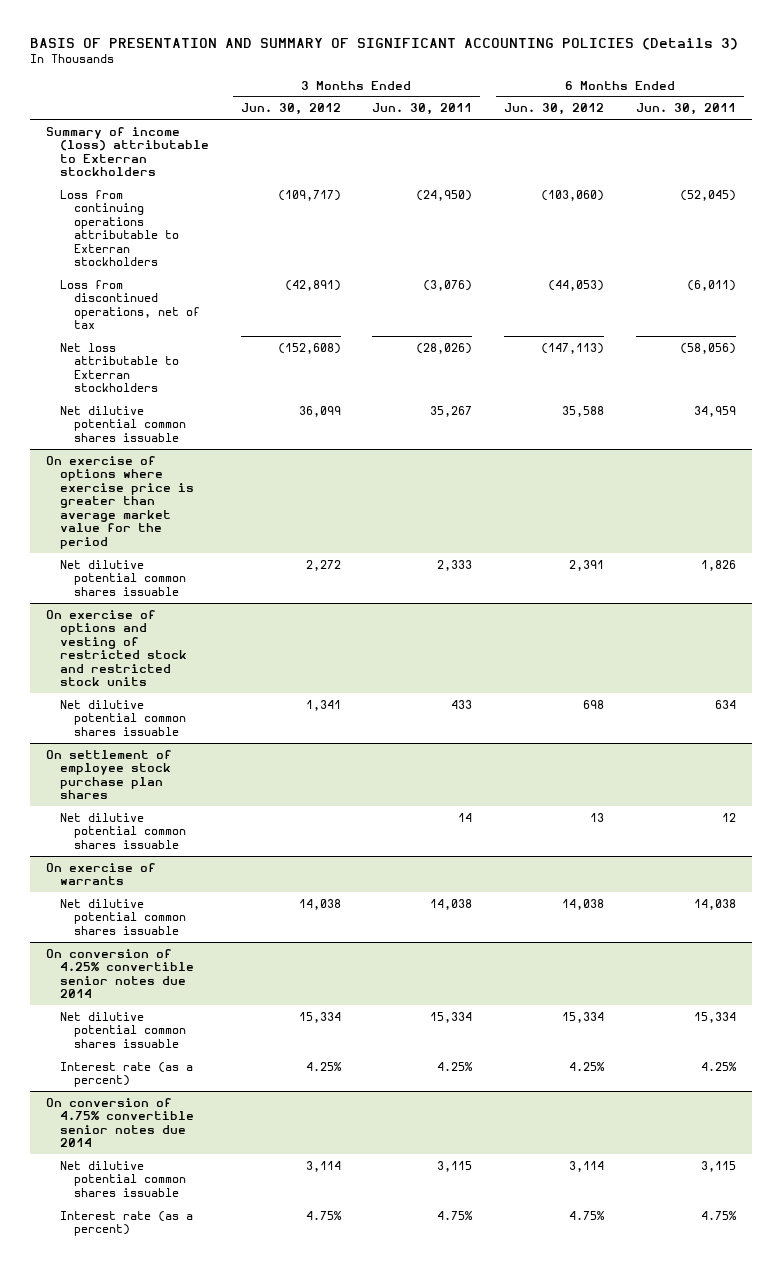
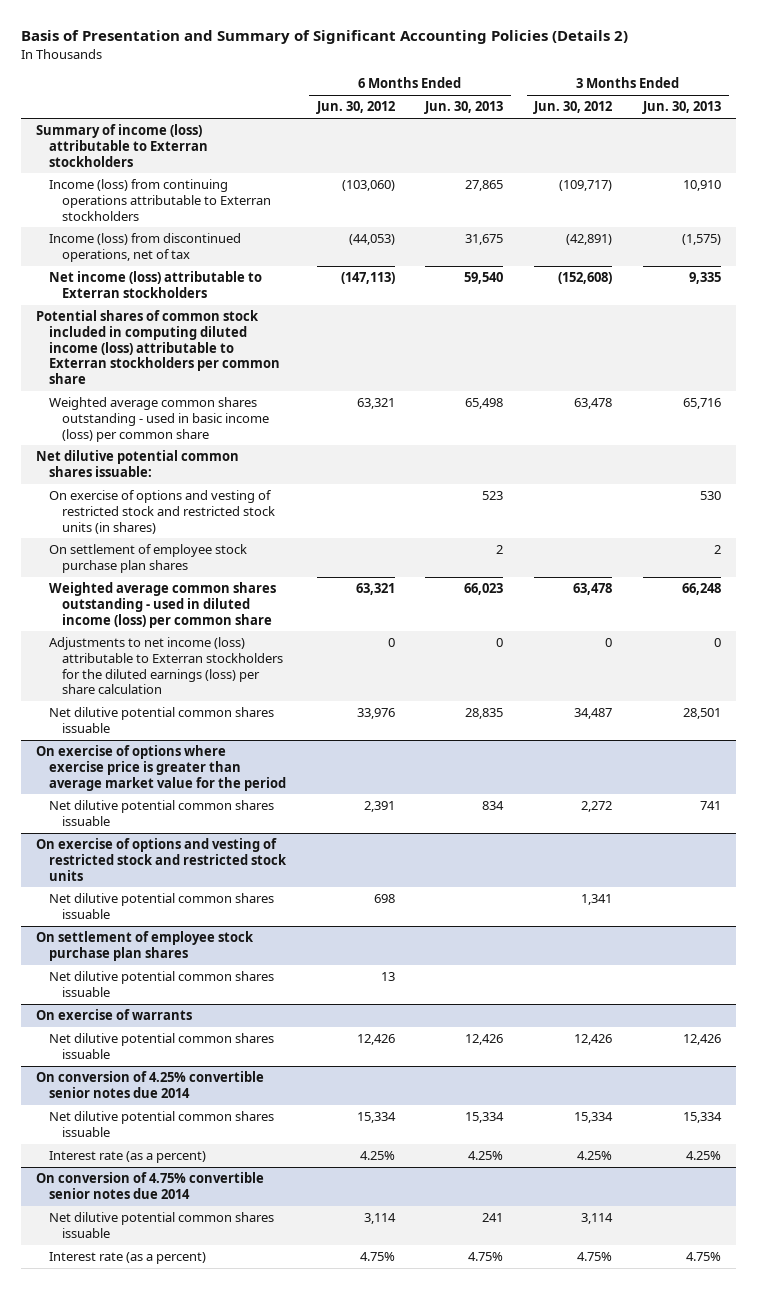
- BASIS OF PRESENTATION AND SUMMARY OF SIGNIFICANT ACCOUNTING POLICIES (Details 3)
+ Basis of Presentation and Summary of Significant Accounting Policies (Details 2)
- | 3 Months Ended Jun. 30, 2012 | 3 Months Ended Jun. 30, 2011 | 6 Months Ended Jun. 30, 2012 | 6 Months Ended Jun. 30, 2011
+ | 6 Months Ended Jun. 30, 2012 | 6 Months Ended Jun. 30, 2013 | 3 Months Ended Jun. 30, 2012 | 3 Months Ended Jun. 30, 2013
- Loss from continuing operations attributable to Exterran stockholders | (109,717) | (24,950) | (103,060) | (52,045)
- Loss from discontinued operations, net of tax | (42,891) | (3,076) | (44,053) | (6,011)
- Net loss attributable to Exterran stockholders | (152,608) | (28,026) | (147,113) | (58,056)
- Net dilutive potential common shares issuable | 36,099 | 35,267 | 35,588 | 34,959
+ Income (loss) from continuing operations attributable to Exterran stockholders | (103,060) | 27,865 | (109,717) | 10,910
+ Income (loss) from discontinued operations, net of tax | (44,053) | 31,675 | (42,891) | (1,575)
+ Net income (loss) attributable to Exterran stockholders | (147,113) | 59,540 | (152,608) | 9,335
+ Potential shares of common stock included in computing diluted income (loss) attributable to Exterran stockholders per common share
+ Weighted average common shares outstanding - used in basic income (loss) per common share | 63,321 | 65,498 | 63,478 | 65,716
+ Net dilutive potential common shares issuable:
+ On exercise of options and vesting of restricted stock and restricted stock units (in shares) | | 523 | | 530
+ On settlement of employee stock purchase plan shares | | 2 | | 2
+ Weighted average common shares outstanding - used in diluted income (loss) per common share | 63,321 | 66,023 | 63,478 | 66,248
+ Adjustments to net income (loss) attributable to Exterran stockholders for the diluted earnings (loss) per share calculation | 0 | 0 | 0 | 0
+ Net dilutive potential common shares issuable | 33,976 | 28,835 | 34,487 | 28,501
@ On exercise of warrants
- Net dilutive potential common shares issuable | 14,038 | 14,038 | 14,038 | 14,038
+ Net dilutive potential common shares issuable | 12,426 | 12,426 | 12,426 | 12,426

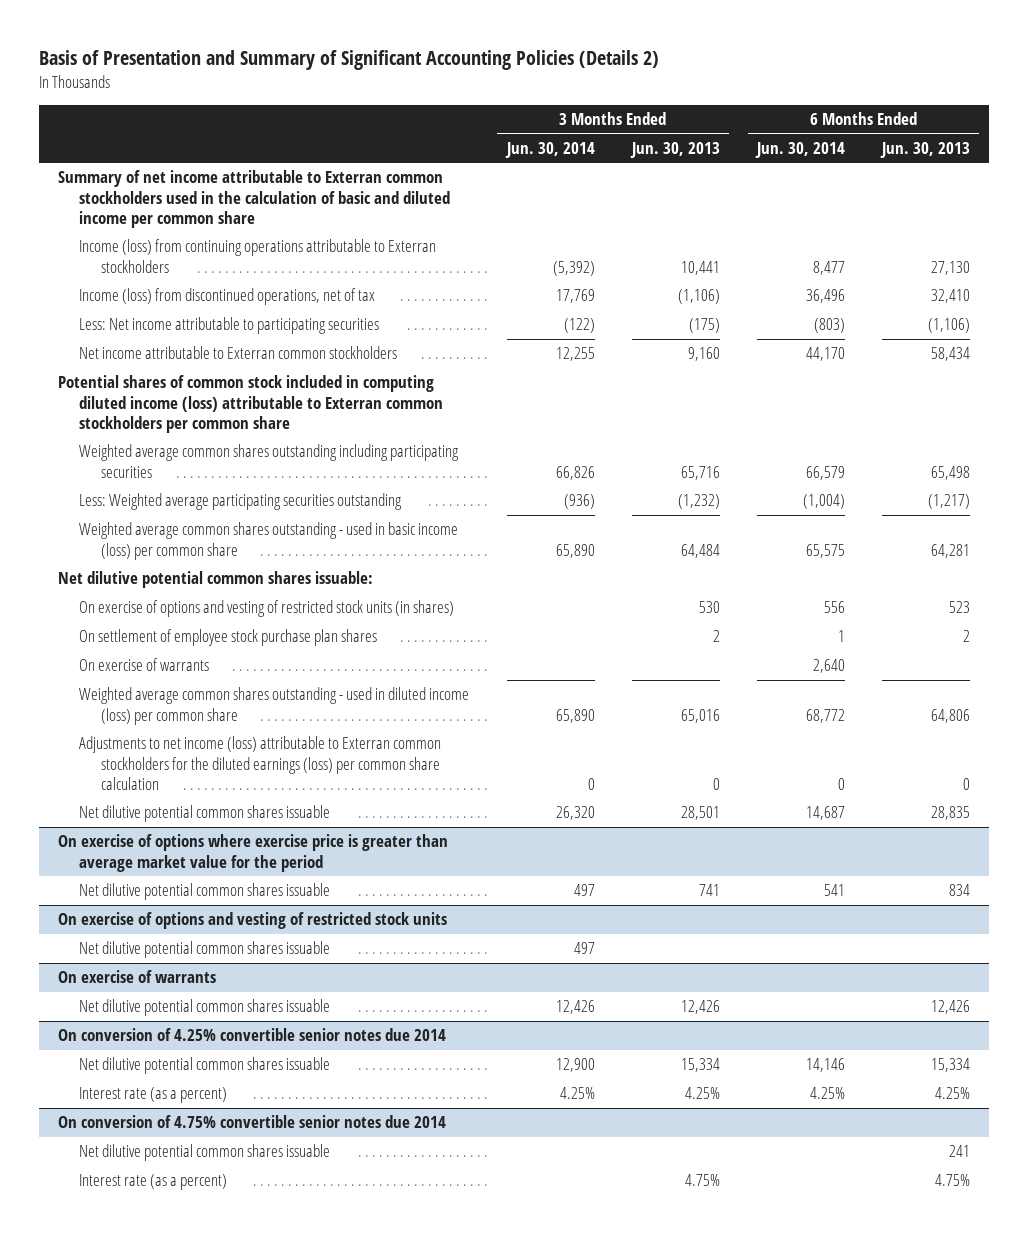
- | 6 Months Ended Jun. 30, 2012 | 6 Months Ended Jun. 30, 2013 | 3 Months Ended Jun. 30, 2012 | 3 Months Ended Jun. 30, 2013
+ | 3 Months Ended Jun. 30, 2014 | 3 Months Ended Jun. 30, 2013 | 6 Months Ended Jun. 30, 2014 | 6 Months Ended Jun. 30, 2013
- Summary of income (loss) attributable to Exterran stockholders
- Income (loss) from continuing operations attributable to Exterran stockholders | (103,060) | 27,865 | (109,717) | 10,910
- Income (loss) from discontinued operations, net of tax | (44,053) | 31,675 | (42,891) | (1,575)
- Net income (loss) attributable to Exterran stockholders | (147,113) | 59,540 | (152,608) | 9,335
- Potential shares of common stock included in computing diluted income (loss) attributable to Exterran stockholders per common share
- Weighted average common shares outstanding - used in basic income (loss) per common share | 63,321 | 65,498 | 63,478 | 65,716
+ Summary of net income attributable to Exterran common stockholders used in the calculation of basic and diluted income per common share
+ Income (loss) from continuing operations attributable to Exterran stockholders | (5,392) | 10,441 | 8,477 | 27,130
+ Income (loss) from discontinued operations, net of tax | 17,769 | (1,106) | 36,496 | 32,410
+ Less: Net income attributable to participating securities | (122) | (175) | (803) | (1,106)
+ Net income attributable to Exterran common stockholders | 12,255 | 9,160 | 44,170 | 58,434
+ Potential shares of common stock included in computing diluted income (loss) attributable to Exterran common stockholders per common share
+ Weighted average common shares outstanding including participating securities | 66,826 | 65,716 | 66,579 | 65,498
+ Less: Weighted average participating securities outstanding | (936) | (1,232) | (1,004) | (1,217)
+ Weighted average common shares outstanding - used in basic income (loss) per common share | 65,890 | 64,484 | 65,575 | 64,281
- On exercise of options and vesting of restricted stock and restricted stock units (in shares) | | 523 | | 530
+ On exercise of options and vesting of restricted stock units (in shares) | | 530 | 556 | 523
- Weighted average common shares outstanding - used in diluted income (loss) per common share | 63,321 | 66,023 | 63,478 | 66,248
- Adjustments to net income (loss) attributable to Exterran stockholders for the diluted earnings (loss) per share calculation | 0 | 0 | 0 | 0
+ On exercise of warrants | | | 2,640 |
+ Weighted average common shares outstanding - used in diluted income (loss) per common share | 65,890 | 65,016 | 68,772 | 64,806
+ Adjustments to net income (loss) attributable to Exterran common stockholders for the diluted earnings (loss) per common share calculation | 0 | 0 | 0 | 0
- On exercise of options and vesting of restricted stock and restricted stock units
- Net dilutive potential common shares issuable | 698 | | 1,341 |
- On settlement of employee stock purchase plan shares
+ On exercise of options and vesting of restricted stock units

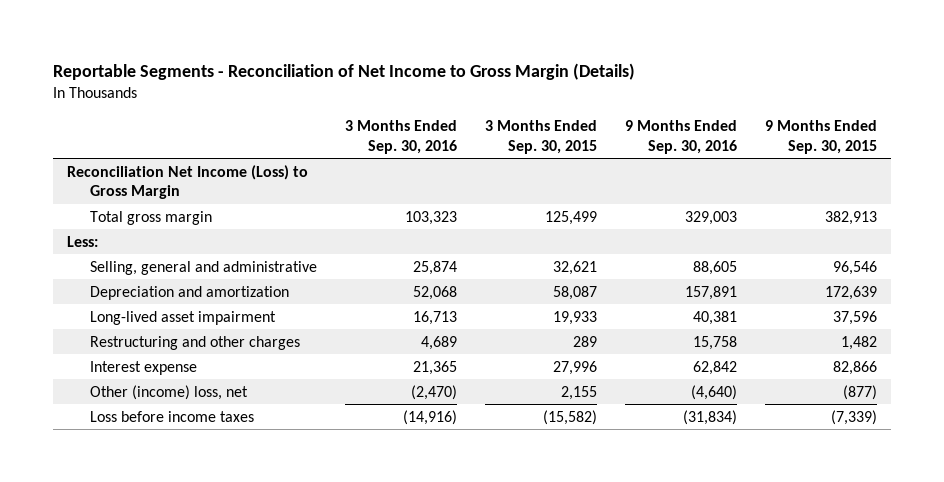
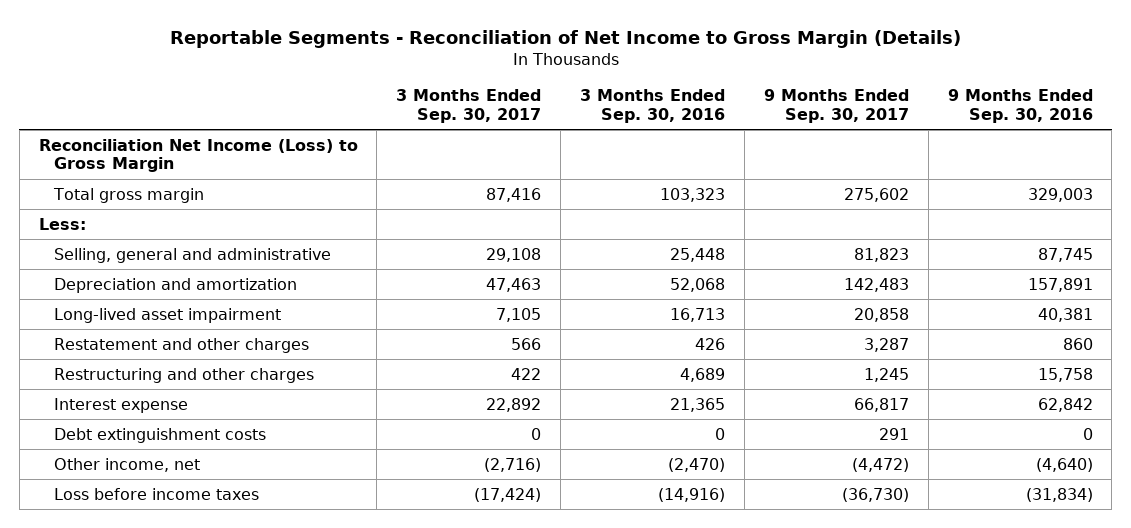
- | 3 Months Ended Sep. 30, 2016 | 3 Months Ended Sep. 30, 2015 | 9 Months Ended Sep. 30, 2016 | 9 Months Ended Sep. 30, 2015
+ | 3 Months Ended Sep. 30, 2017 | 3 Months Ended Sep. 30, 2016 | 9 Months Ended Sep. 30, 2017 | 9 Months Ended Sep. 30, 2016
- Selling, general and administrative | 25,874 | 32,621 | 88,605 | 96,546
+ Selling, general and administrative | 29,108 | 25,448 | 81,823 | 87,745
+ Restatement and other charges | 566 | 426 | 3,287 | 860
- Other (income) loss, net | (2,470) | 2,155 | (4,640) | (877)
+ Debt extinguishment costs | 0 | 0 | 291 | 0
+ Other income, net | (2,716) | (2,470) | (4,472) | (4,640)

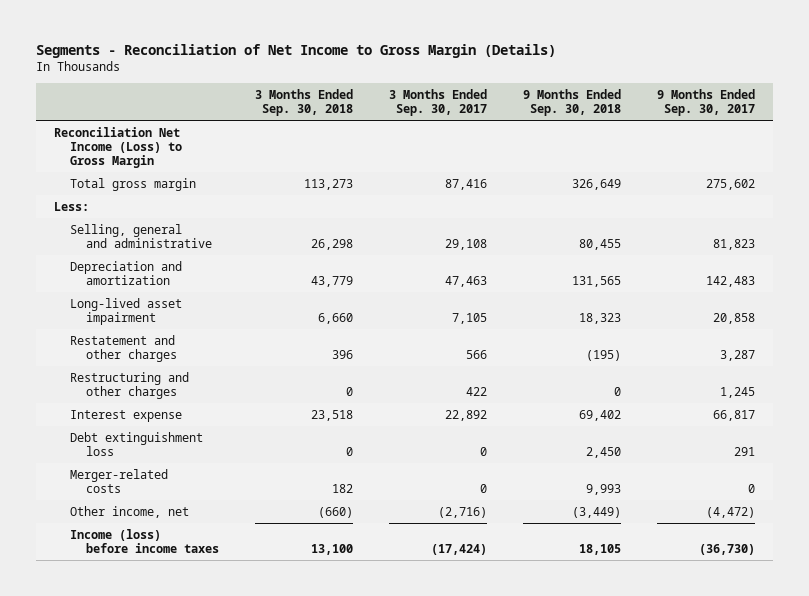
- Reportable Segments - Reconciliation of Net Income to Gross Margin (Details)
+ Segments - Reconciliation of Net Income to Gross Margin (Details)
- | 3 Months Ended Sep. 30, 2017 | 3 Months Ended Sep. 30, 2016 | 9 Months Ended Sep. 30, 2017 | 9 Months Ended Sep. 30, 2016
+ | 3 Months Ended Sep. 30, 2018 | 3 Months Ended Sep. 30, 2017 | 9 Months Ended Sep. 30, 2018 | 9 Months Ended Sep. 30, 2017
- Debt extinguishment costs | 0 | 0 | 291 | 0
+ Debt extinguishment loss | 0 | 0 | 2,450 | 291
+ Merger-related costs | 182 | 0 | 9,993 | 0
- Loss before income taxes | (17,424) | (14,916) | (36,730) | (31,834)
+ Income (loss) before income taxes | 13,100 | (17,424) | 18,105 | (36,730)

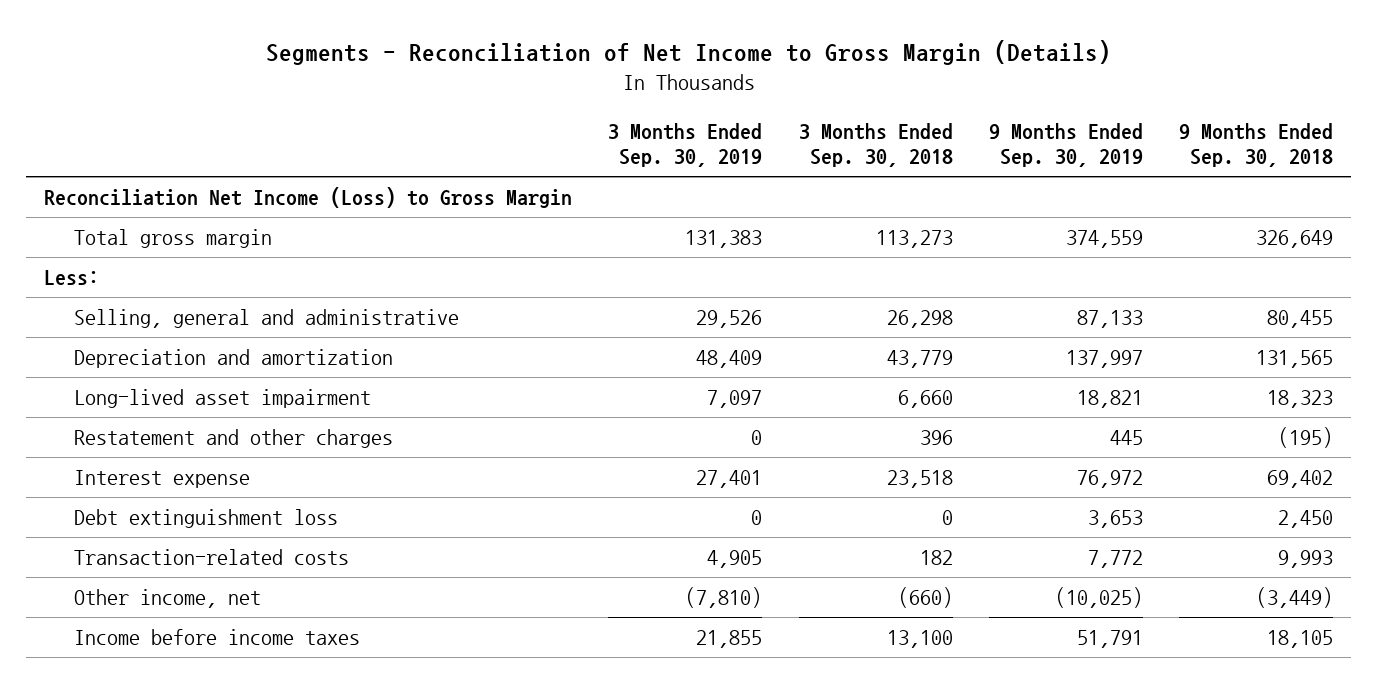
- | 3 Months Ended Sep. 30, 2018 | 3 Months Ended Sep. 30, 2017 | 9 Months Ended Sep. 30, 2018 | 9 Months Ended Sep. 30, 2017
+ | 3 Months Ended Sep. 30, 2019 | 3 Months Ended Sep. 30, 2018 | 9 Months Ended Sep. 30, 2019 | 9 Months Ended Sep. 30, 2018
- Restructuring and other charges | 0 | 422 | 0 | 1,245
- Merger-related costs | 182 | 0 | 9,993 | 0
+ Transaction-related costs | 4,905 | 182 | 7,772 | 9,993
- Income (loss) before income taxes | 13,100 | (17,424) | 18,105 | (36,730)
+ Income before income taxes | 21,855 | 13,100 | 51,791 | 18,105

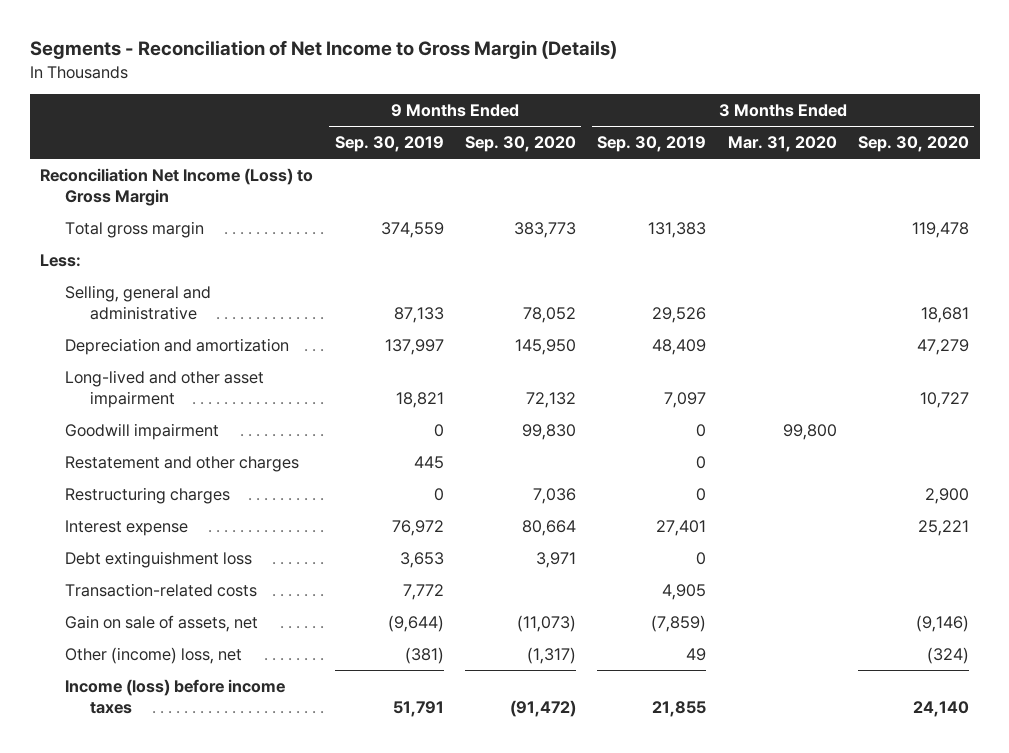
- | 3 Months Ended Sep. 30, 2019 | 3 Months Ended Sep. 30, 2018 | 9 Months Ended Sep. 30, 2019 | 9 Months Ended Sep. 30, 2018
+ | 9 Months Ended Sep. 30, 2019 | 9 Months Ended Sep. 30, 2020 | 3 Months Ended Sep. 30, 2019 | 3 Months Ended Mar. 31, 2020 | 3 Months Ended Sep. 30, 2020
- Long-lived asset impairment | 7,097 | 6,660 | 18,821 | 18,323
+ Long-lived and other asset impairment | 18,821 | 72,132 | 7,097 | | 10,727
+ Goodwill impairment | 0 | 99,830 | 0 | 99,800 |
+ Restructuring charges | 0 | 7,036 | 0 | | 2,900
- Other income, net | (7,810) | (660) | (10,025) | (3,449)
- Income before income taxes | 21,855 | 13,100 | 51,791 | 18,105
+ Gain on sale of assets, net | (9,644) | (11,073) | (7,859) | | (9,146)
+ Other (income) loss, net | (381) | (1,317) | 49 | | (324)
+ Income (loss) before income taxes | 51,791 | (91,472) | 21,855 | | 24,140

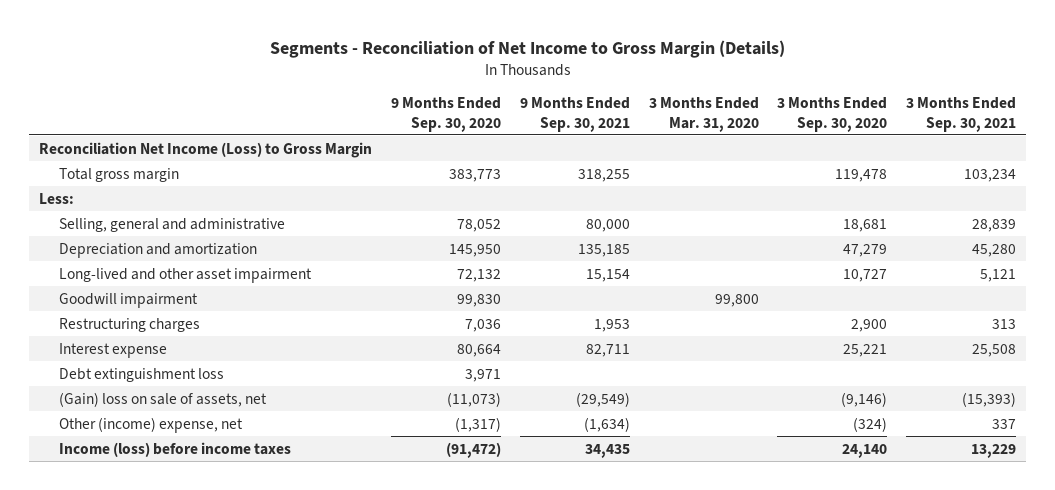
- | 9 Months Ended Sep. 30, 2019 | 9 Months Ended Sep. 30, 2020 | 3 Months Ended Sep. 30, 2019 | 3 Months Ended Mar. 31, 2020 | 3 Months Ended Sep. 30, 2020
+ | 9 Months Ended Sep. 30, 2020 | 9 Months Ended Sep. 30, 2021 | 3 Months Ended Mar. 31, 2020 | 3 Months Ended Sep. 30, 2020 | 3 Months Ended Sep. 30, 2021
- Restatement and other charges | 445 | | 0 | |
- Transaction-related costs | 7,772 | | 4,905 | |
- Gain on sale of assets, net | (9,644) | (11,073) | (7,859) | | (9,146)
- Other (income) loss, net | (381) | (1,317) | 49 | | (324)
+ (Gain) loss on sale of assets, net | (11,073) | (29,549) | | (9,146) | (15,393)
+ Other (income) expense, net | (1,317) | (1,634) | | (324) | 337

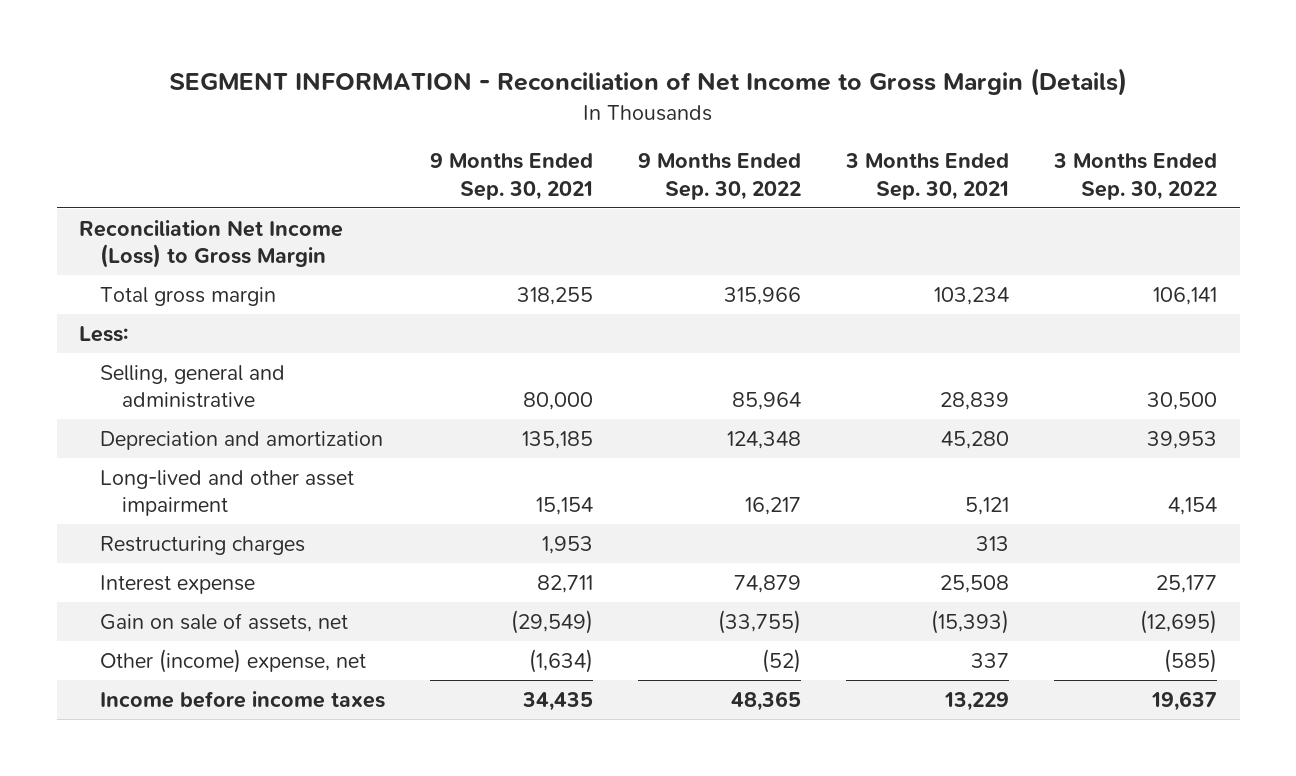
- Segments - Reconciliation of Net Income to Gross Margin (Details)
+ SEGMENT INFORMATION - Reconciliation of Net Income to Gross Margin (Details)
- | 9 Months Ended Sep. 30, 2020 | 9 Months Ended Sep. 30, 2021 | 3 Months Ended Mar. 31, 2020 | 3 Months Ended Sep. 30, 2020 | 3 Months Ended Sep. 30, 2021
+ | 9 Months Ended Sep. 30, 2021 | 9 Months Ended Sep. 30, 2022 | 3 Months Ended Sep. 30, 2021 | 3 Months Ended Sep. 30, 2022
- Goodwill impairment | 99,830 | | 99,800 | |
- Debt extinguishment loss | 3,971 | | | |
- (Gain) loss on sale of assets, net | (11,073) | (29,549) | | (9,146) | (15,393)
+ Gain on sale of assets, net | (29,549) | (33,755) | (15,393) | (12,695)
- Income (loss) before income taxes | (91,472) | 34,435 | | 24,140 | 13,229
+ Income before income taxes | 34,435 | 48,365 | 13,229 | 19,637

